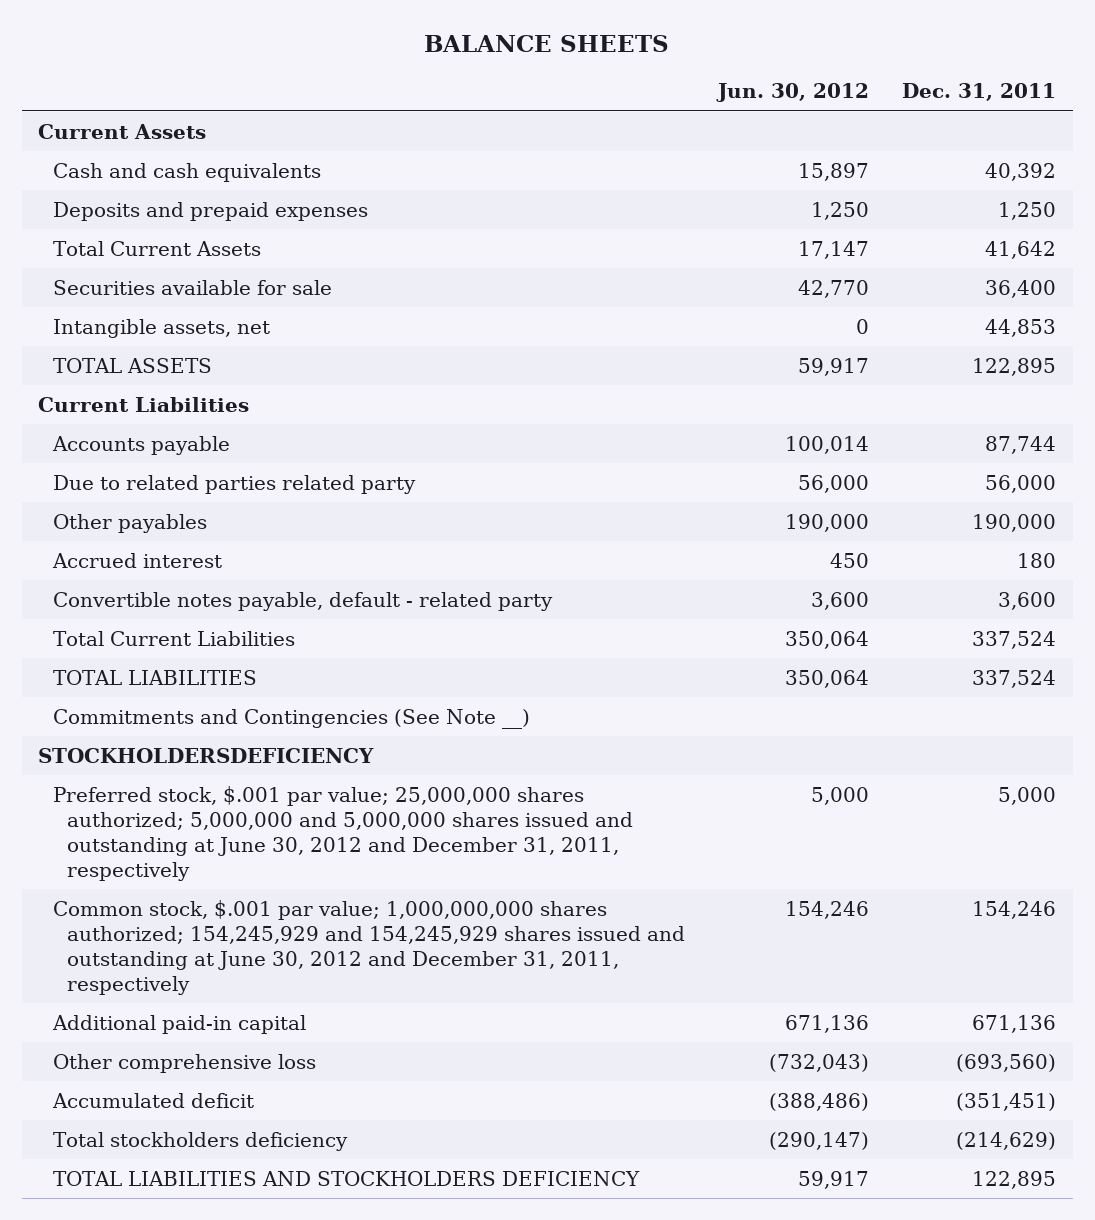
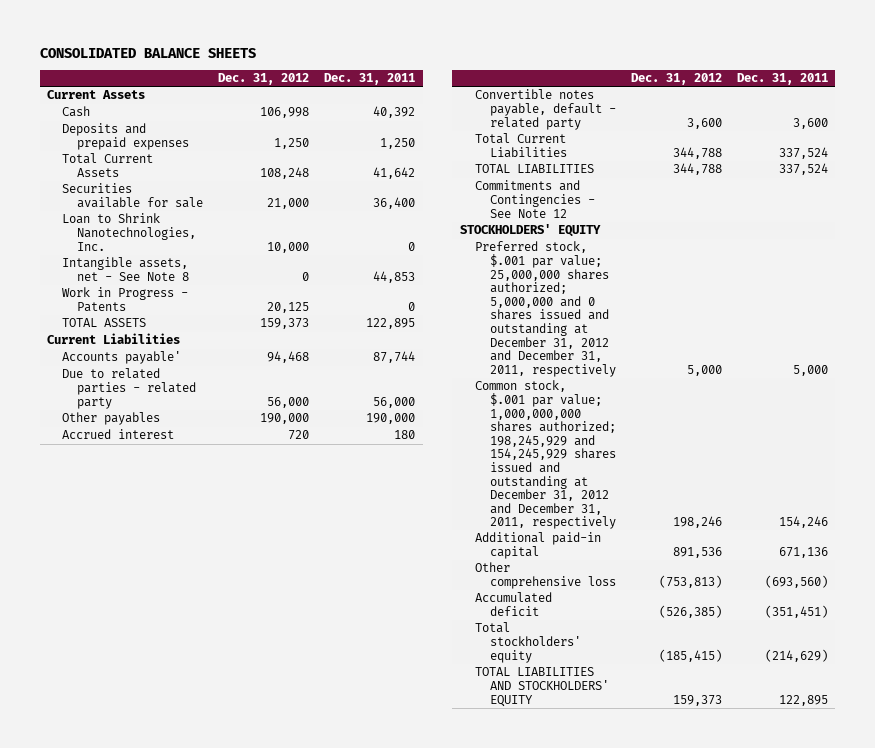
- BALANCE SHEETS
+ CONSOLIDATED BALANCE SHEETS
- | Jun. 30, 2012 | Dec. 31, 2011
+ | Dec. 31, 2012 | Dec. 31, 2011
- Cash and cash equivalents | 15,897 | 40,392
+ Cash | 106,998 | 40,392
- Intangible assets, net | 0 | 44,853
+ Loan to Shrink Nanotechnologies, Inc. | 10,000 | 0
+ Intangible assets, net - See Note 8 | 0 | 44,853
+ Work in Progress - Patents | 20,125 | 0
- Accounts payable | 100,014 | 87,744
- Due to related parties related party | 56,000 | 56,000
+ Accounts payable' | 94,468 | 87,744
+ Due to related parties - related party | 56,000 | 56,000
- Commitments and Contingencies (See Note __)
- STOCKHOLDERSDEFICIENCY
- Preferred stock, $.001 par value; 25,000,000 shares authorized; 5,000,000 and 5,000,000 shares issued and outstanding at June 30, 2012 and December 31, 2011, respectively | 5,000 | 5,000
- Common stock, $.001 par value; 1,000,000,000 shares authorized; 154,245,929 and 154,245,929 shares issued and outstanding at June 30, 2012 and December 31, 2011, respectively | 154,246 | 154,246
+ Commitments and Contingencies - See Note 12
+ STOCKHOLDERS' EQUITY
+ Preferred stock, $.001 par value; 25,000,000 shares authorized; 5,000,000 and 0 shares issued and outstanding at December 31, 2012 and December 31, 2011, respectively | 5,000 | 5,000
+ Common stock, $.001 par value; 1,000,000,000 shares authorized; 198,245,929 and 154,245,929 shares issued and outstanding at December 31, 2012 and December 31, 2011, respectively | 198,246 | 154,246
- Total stockholders deficiency | (290,147) | (214,629)
- TOTAL LIABILITIES AND STOCKHOLDERS DEFICIENCY | 59,917 | 122,895
+ Total stockholders' equity | (185,415) | (214,629)
+ TOTAL LIABILITIES AND STOCKHOLDERS' EQUITY | 159,373 | 122,895

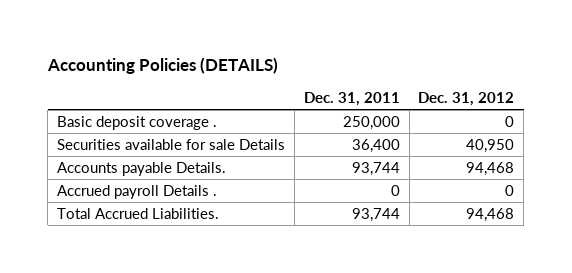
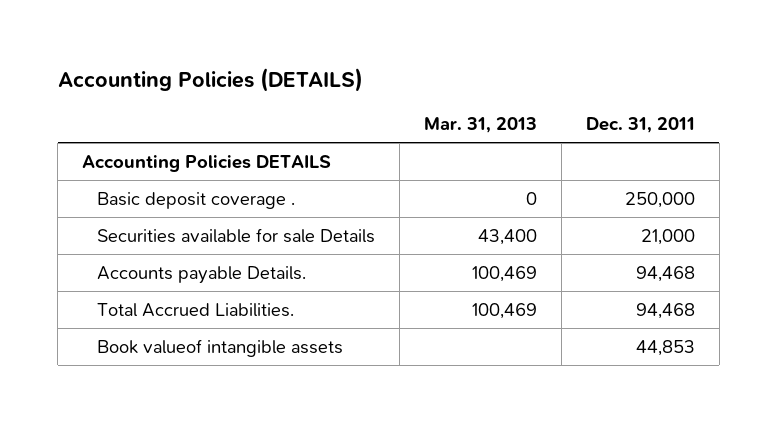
- | Dec. 31, 2011 | Dec. 31, 2012
+ | Mar. 31, 2013 | Dec. 31, 2011
+ Accounting Policies DETAILS
- Securities available for sale Details | 36,400 | 40,950
- Accounts payable Details. | 93,744 | 94,468
- Accrued payroll Details . | 0 | 0
- Total Accrued Liabilities. | 93,744 | 94,468
+ Securities available for sale Details | 43,400 | 21,000
+ Accounts payable Details. | 100,469 | 94,468
+ Total Accrued Liabilities. | 100,469 | 94,468
+ Book valueof intangible assets | | 44,853

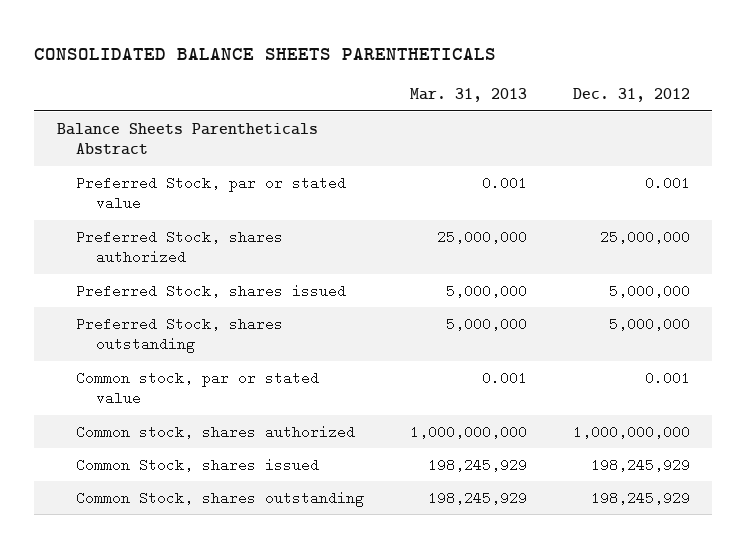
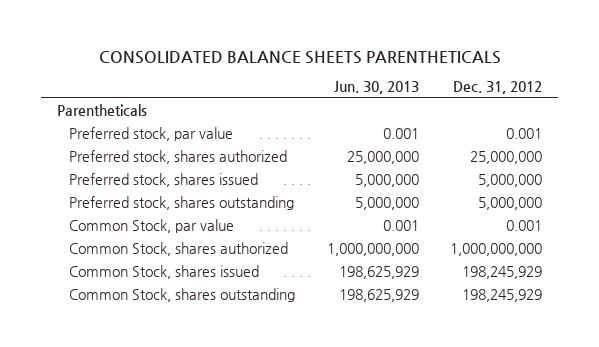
- | Mar. 31, 2013 | Dec. 31, 2012
+ | Jun. 30, 2013 | Dec. 31, 2012
- Balance Sheets Parentheticals Abstract
- Preferred Stock, par or stated value | 0.001 | 0.001
- Preferred Stock, shares authorized | 25,000,000 | 25,000,000
- Preferred Stock, shares issued | 5,000,000 | 5,000,000
- Preferred Stock, shares outstanding | 5,000,000 | 5,000,000
- Common stock, par or stated value | 0.001 | 0.001
- Common stock, shares authorized | 1,000,000,000 | 1,000,000,000
+ Parentheticals
+ Preferred stock, par value | 0.001 | 0.001
+ Preferred stock, shares authorized | 25,000,000 | 25,000,000
+ Preferred stock, shares issued | 5,000,000 | 5,000,000
+ Preferred stock, shares outstanding | 5,000,000 | 5,000,000
+ Common Stock, par value | 0.001 | 0.001
+ Common Stock, shares authorized | 1,000,000,000 | 1,000,000,000

